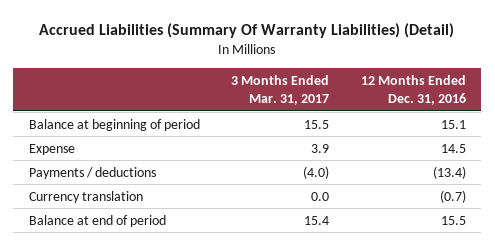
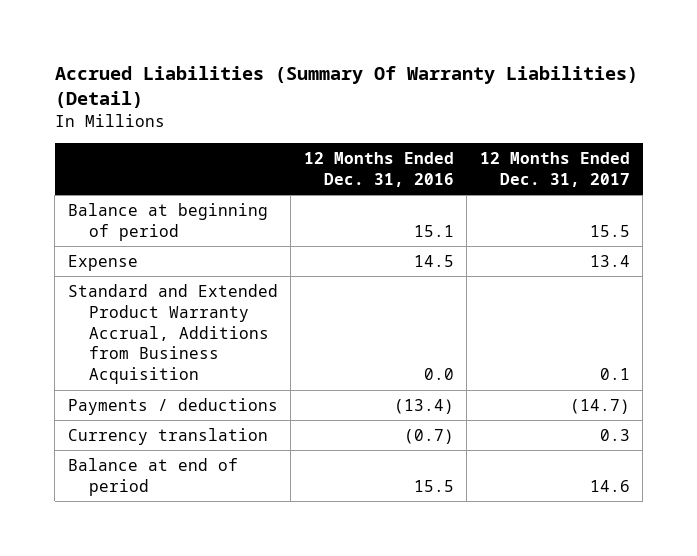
- | 3 Months Ended Mar. 31, 2017 | 12 Months Ended Dec. 31, 2016
+ | 12 Months Ended Dec. 31, 2016 | 12 Months Ended Dec. 31, 2017
+ Standard and Extended Product Warranty Accrual, Additions from Business Acquisition | 0.0 | 0.1

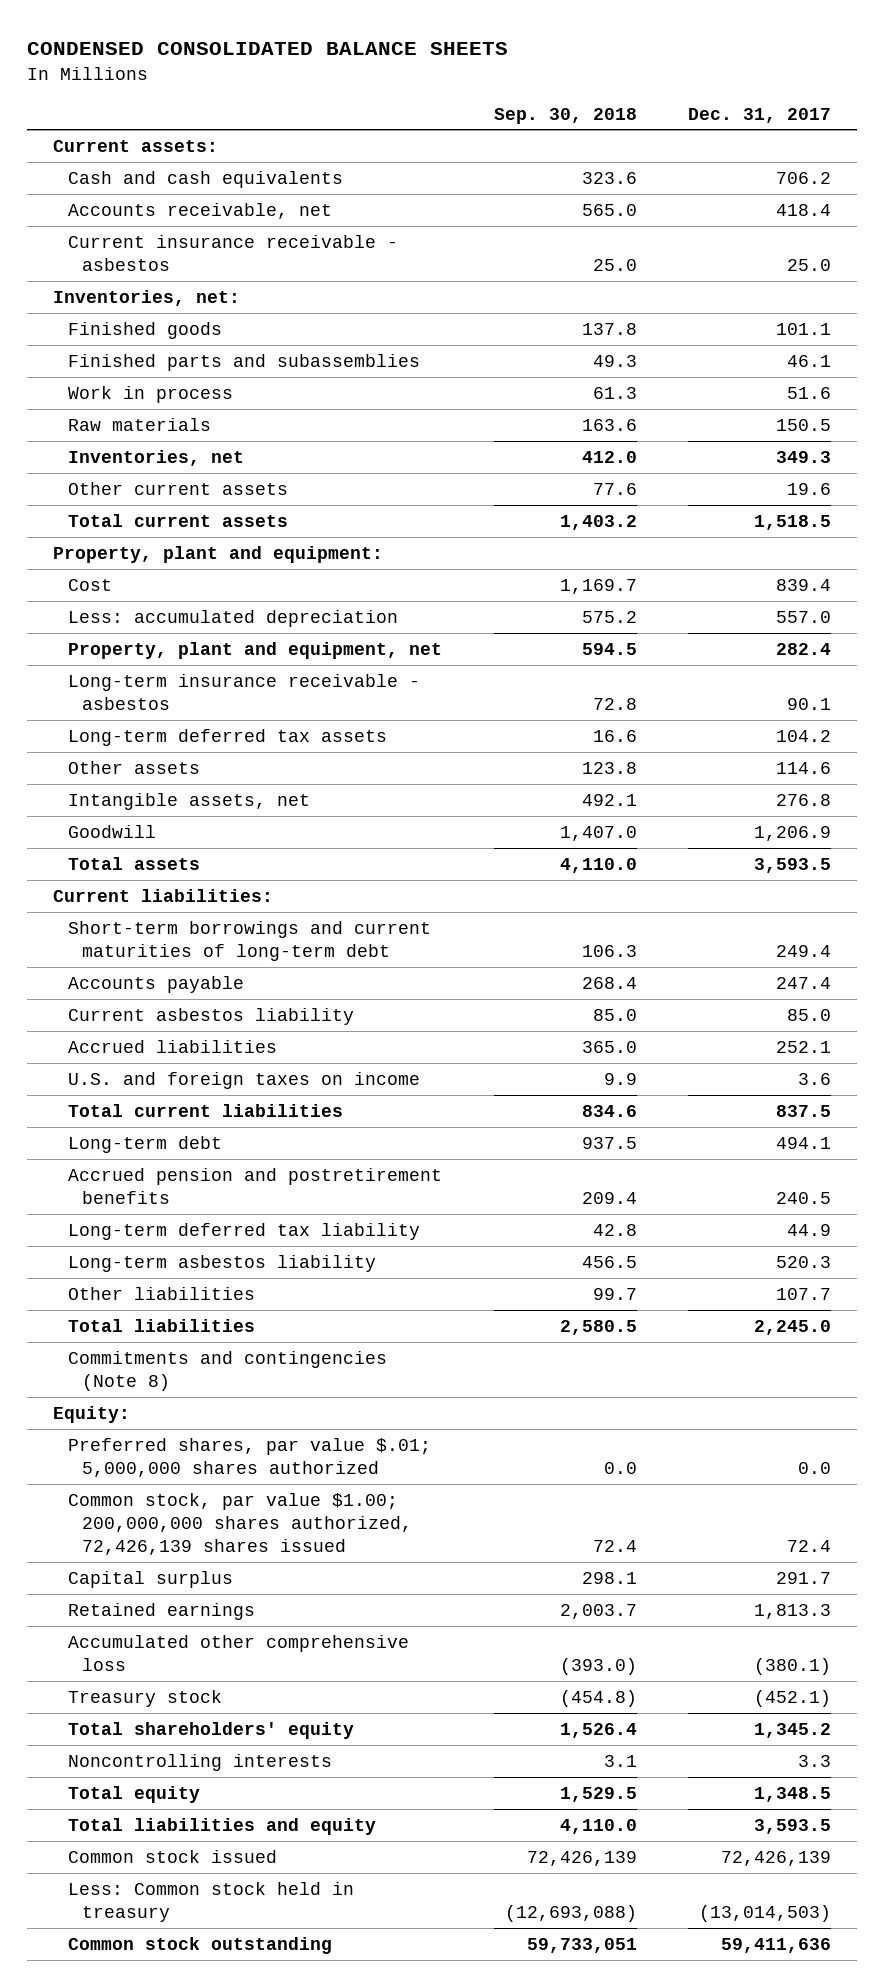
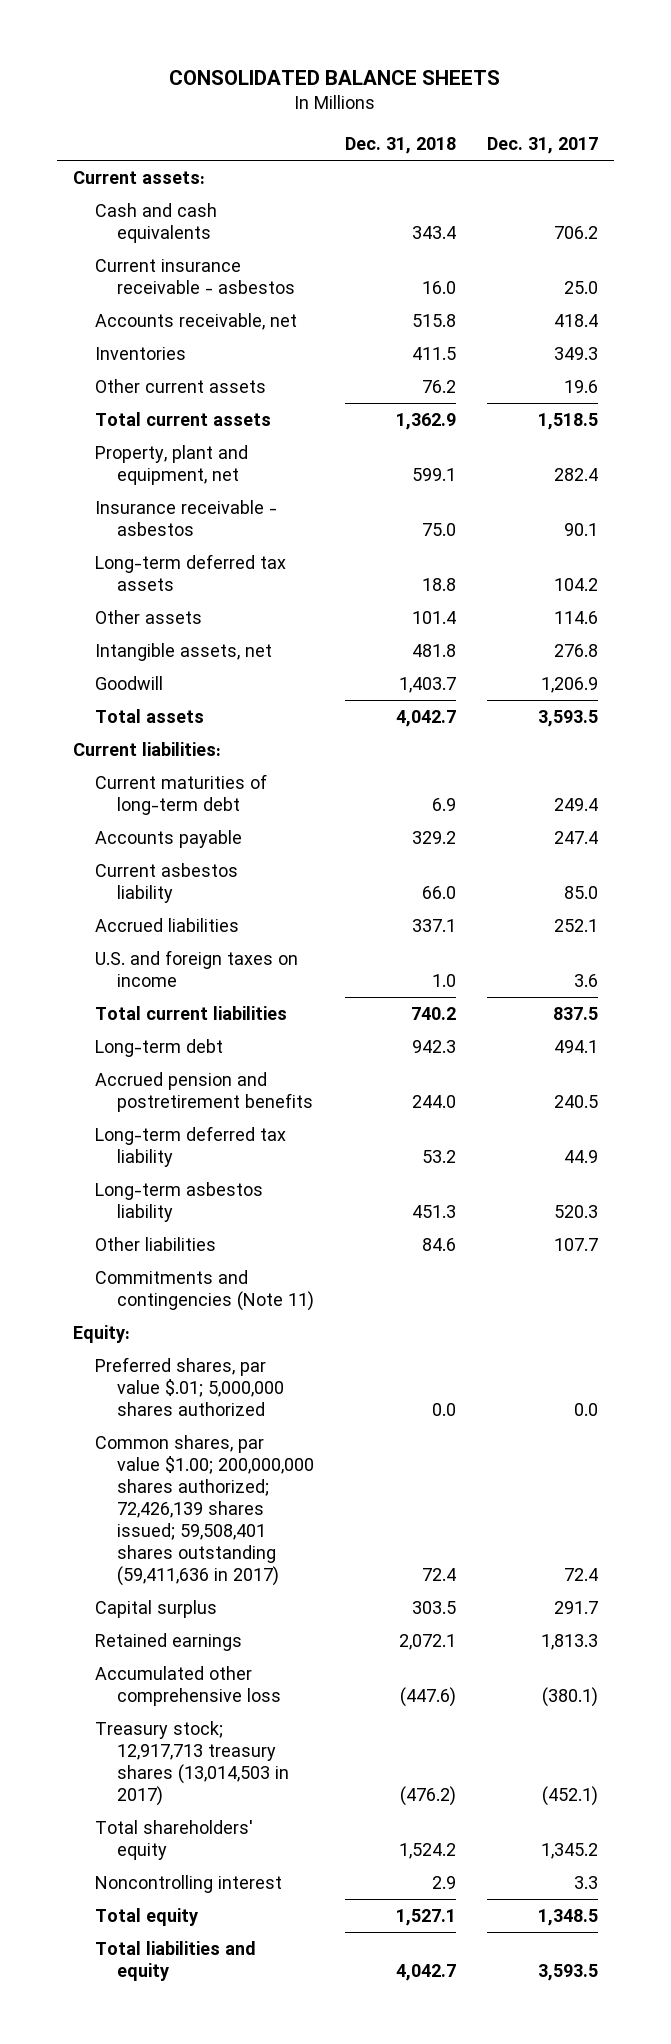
- CONDENSED CONSOLIDATED BALANCE SHEETS
+ CONSOLIDATED BALANCE SHEETS
- | Sep. 30, 2018 | Dec. 31, 2017
+ | Dec. 31, 2018 | Dec. 31, 2017
- Inventories, net:
- Finished goods | 137.8 | 101.1
- Finished parts and subassemblies | 49.3 | 46.1
- Work in process | 61.3 | 51.6
- Raw materials | 163.6 | 150.5
- Inventories, net | 412.0 | 349.3
moved down: Accounts receivable, net | 515.8 | 418.4
+ Inventories | 411.5 | 349.3
- Property, plant and equipment:
- Cost | 1,169.7 | 839.4
- Less: accumulated depreciation | 575.2 | 557.0
- Long-term insurance receivable - asbestos | 72.8 | 90.1
+ Insurance receivable - asbestos | 75.0 | 90.1
- Short-term borrowings and current maturities of long-term debt | 106.3 | 249.4
+ Current maturities of long-term debt | 6.9 | 249.4
- Total liabilities | 2,580.5 | 2,245.0
- Commitments and contingencies (Note 8)
+ Commitments and contingencies (Note 11)
- Common stock, par value $1.00; 200,000,000 shares authorized, 72,426,139 shares issued | 72.4 | 72.4
+ Common shares, par value $1.00; 200,000,000 shares authorized; 72,426,139 shares issued; 59,508,401 shares outstanding (59,411,636 in 2017) | 72.4 | 72.4
- Treasury stock | (454.8) | (452.1)
+ Treasury stock; 12,917,713 treasury shares (13,014,503 in 2017) | (476.2) | (452.1)
- Noncontrolling interests | 3.1 | 3.3
+ Noncontrolling interest | 2.9 | 3.3
- Common stock issued | 72,426,139 | 72,426,139
- Less: Common stock held in treasury | (12,693,088) | (13,014,503)
- Common stock outstanding | 59,733,051 | 59,411,636

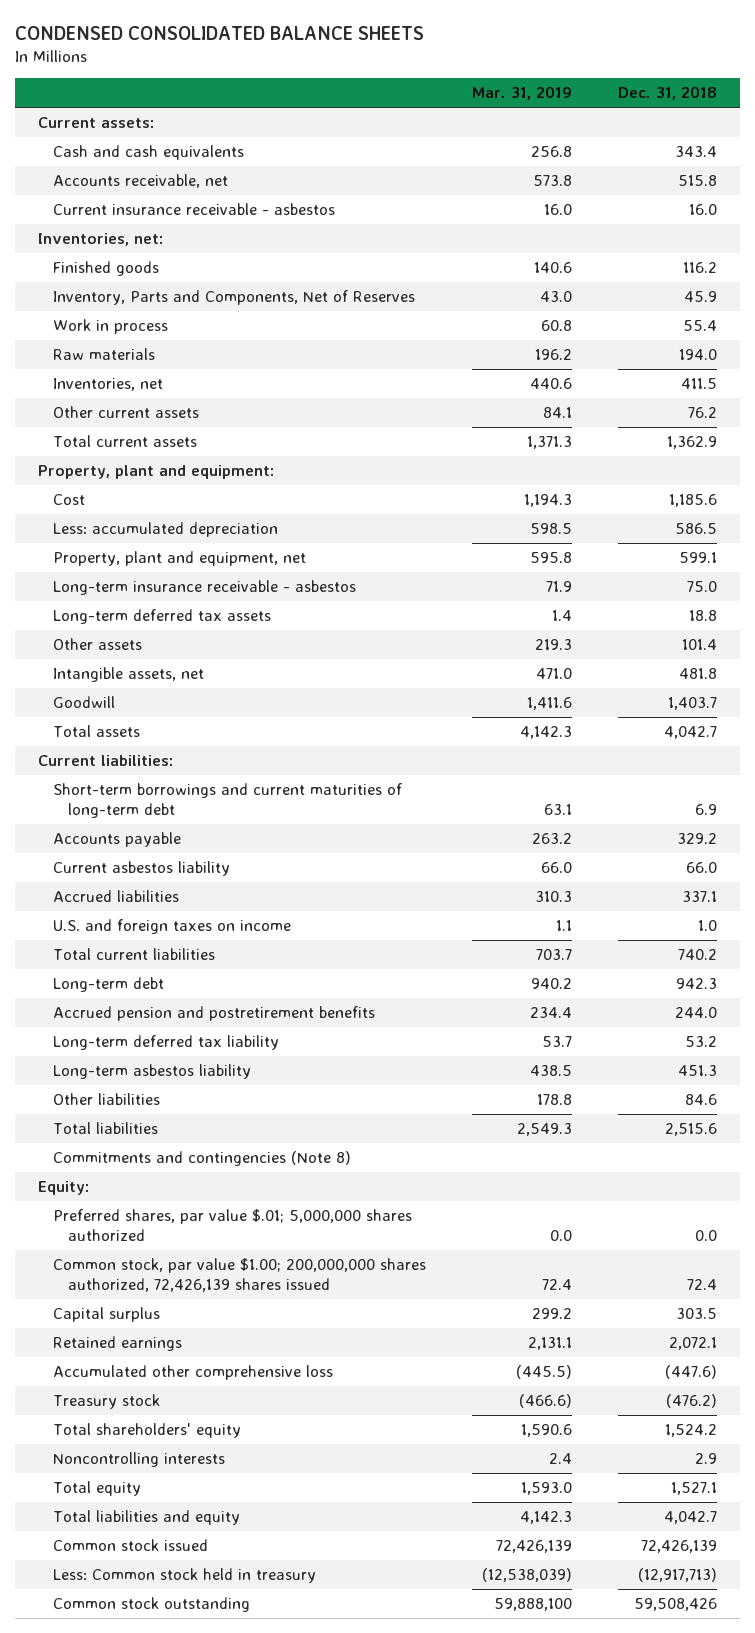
- CONSOLIDATED BALANCE SHEETS
+ CONDENSED CONSOLIDATED BALANCE SHEETS
- | Dec. 31, 2018 | Dec. 31, 2017
+ | Mar. 31, 2019 | Dec. 31, 2018
- Inventories | 411.5 | 349.3
moved down: Current insurance receivable - asbestos | 16.0 | 16.0
+ Inventories, net:
+ Finished goods | 140.6 | 116.2
+ Inventory, Parts and Components, Net of Reserves | 43.0 | 45.9
+ Work in process | 60.8 | 55.4
+ Raw materials | 196.2 | 194.0
+ Inventories, net | 440.6 | 411.5
+ Property, plant and equipment:
+ Cost | 1,194.3 | 1,185.6
+ Less: accumulated depreciation | 598.5 | 586.5
- Insurance receivable - asbestos | 75.0 | 90.1
+ Long-term insurance receivable - asbestos | 71.9 | 75.0
- Current maturities of long-term debt | 6.9 | 249.4
+ Short-term borrowings and current maturities of long-term debt | 63.1 | 6.9
- Commitments and contingencies (Note 11)
+ Total liabilities | 2,549.3 | 2,515.6
+ Commitments and contingencies (Note 8)
- Common shares, par value $1.00; 200,000,000 shares authorized; 72,426,139 shares issued; 59,508,401 shares outstanding (59,411,636 in 2017) | 72.4 | 72.4
+ Common stock, par value $1.00; 200,000,000 shares authorized, 72,426,139 shares issued | 72.4 | 72.4
- Treasury stock; 12,917,713 treasury shares (13,014,503 in 2017) | (476.2) | (452.1)
+ Treasury stock | (466.6) | (476.2)
- Noncontrolling interest | 2.9 | 3.3
+ Noncontrolling interests | 2.4 | 2.9
+ Common stock issued | 72,426,139 | 72,426,139
+ Less: Common stock held in treasury | (12,538,039) | (12,917,713)
+ Common stock outstanding | 59,888,100 | 59,508,426

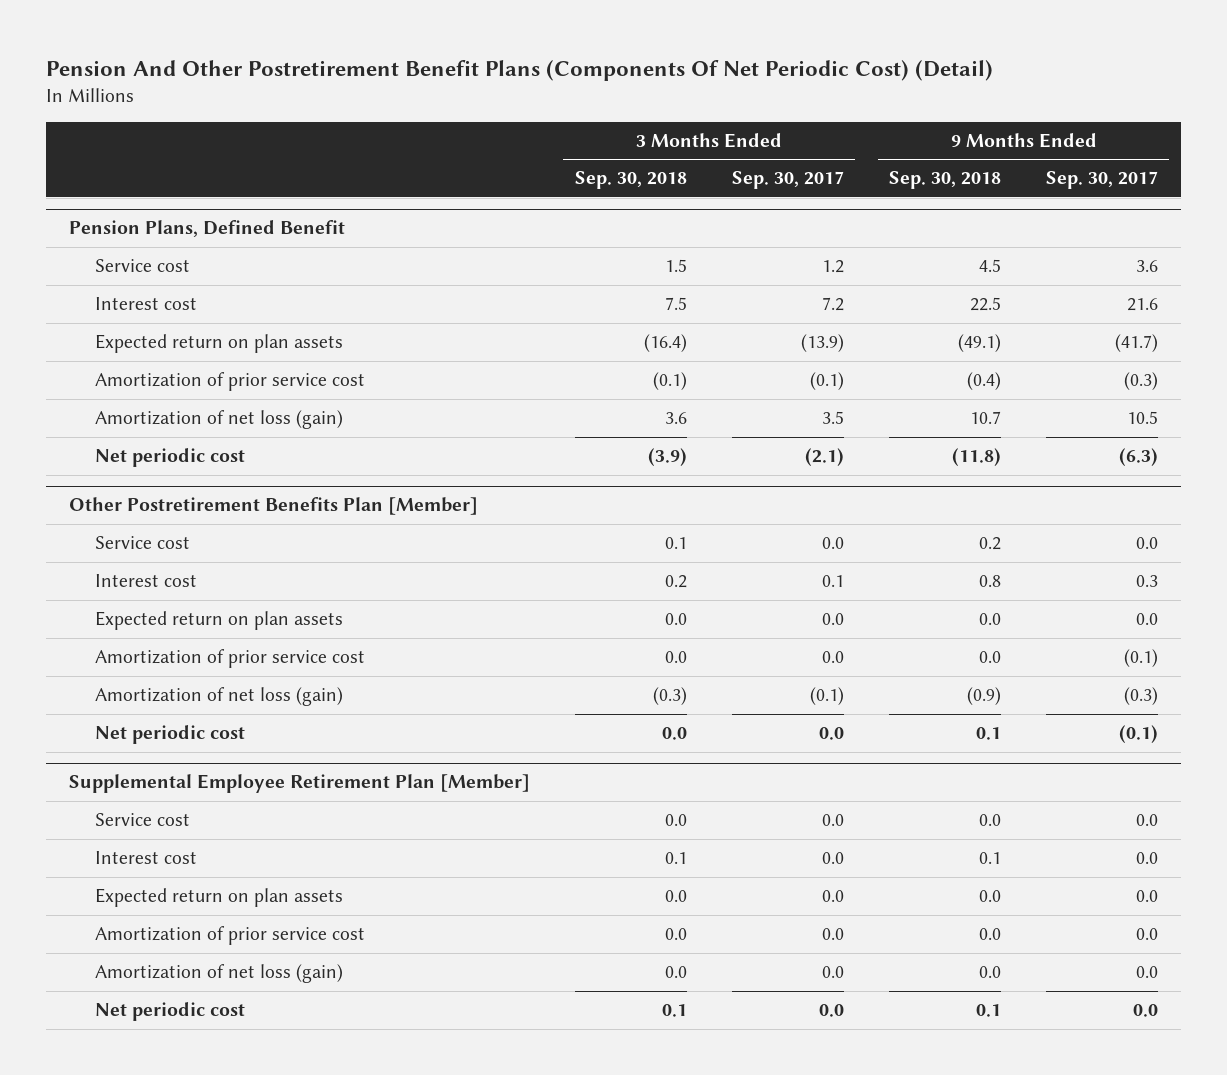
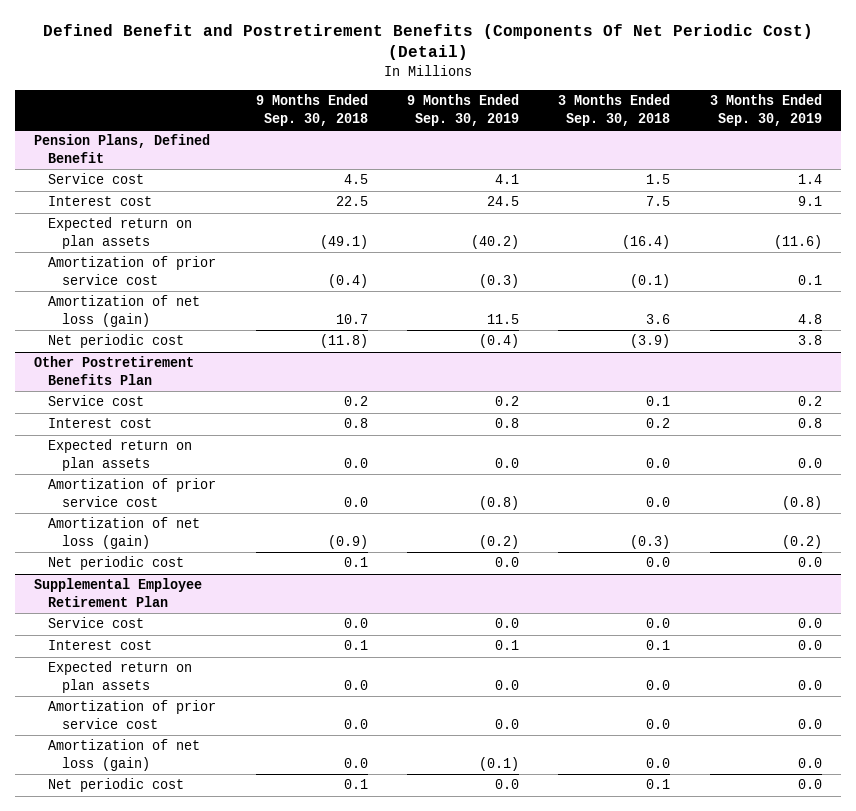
- Pension And Other Postretirement Benefit Plans (Components Of Net Periodic Cost) (Detail)
+ Defined Benefit and Postretirement Benefits (Components Of Net Periodic Cost) (Detail)
- | 3 Months Ended Sep. 30, 2018 | 3 Months Ended Sep. 30, 2017 | 9 Months Ended Sep. 30, 2018 | 9 Months Ended Sep. 30, 2017
+ | 9 Months Ended Sep. 30, 2018 | 9 Months Ended Sep. 30, 2019 | 3 Months Ended Sep. 30, 2018 | 3 Months Ended Sep. 30, 2019
- Other Postretirement Benefits Plan [Member]
+ Other Postretirement Benefits Plan
- Supplemental Employee Retirement Plan [Member]
+ Supplemental Employee Retirement Plan

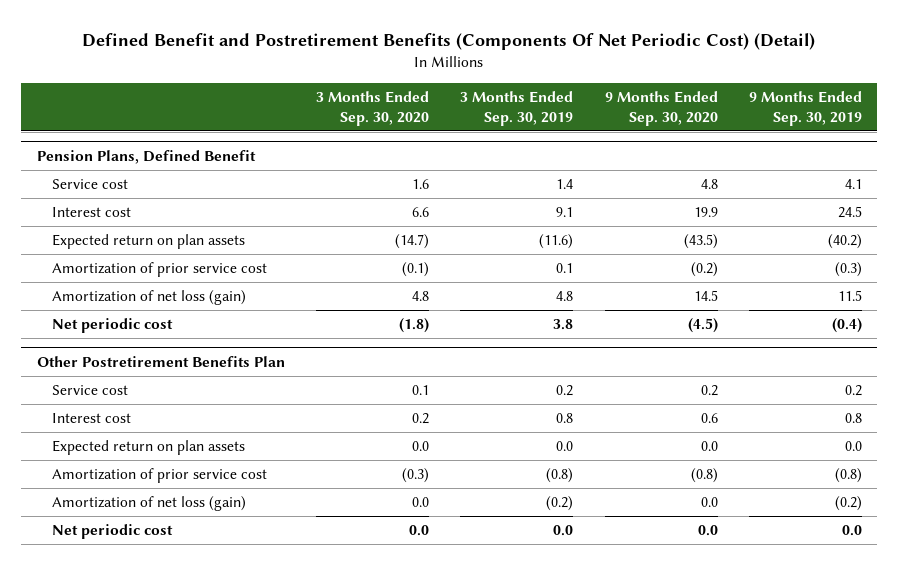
- | 9 Months Ended Sep. 30, 2018 | 9 Months Ended Sep. 30, 2019 | 3 Months Ended Sep. 30, 2018 | 3 Months Ended Sep. 30, 2019
+ | 3 Months Ended Sep. 30, 2020 | 3 Months Ended Sep. 30, 2019 | 9 Months Ended Sep. 30, 2020 | 9 Months Ended Sep. 30, 2019
- Supplemental Employee Retirement Plan
- Service cost | 0.0 | 0.0 | 0.0 | 0.0
- Interest cost | 0.1 | 0.1 | 0.1 | 0.0
- Expected return on plan assets | 0.0 | 0.0 | 0.0 | 0.0
- Amortization of prior service cost | 0.0 | 0.0 | 0.0 | 0.0
- Amortization of net loss (gain) | 0.0 | (0.1) | 0.0 | 0.0
- Net periodic cost | 0.1 | 0.0 | 0.1 | 0.0

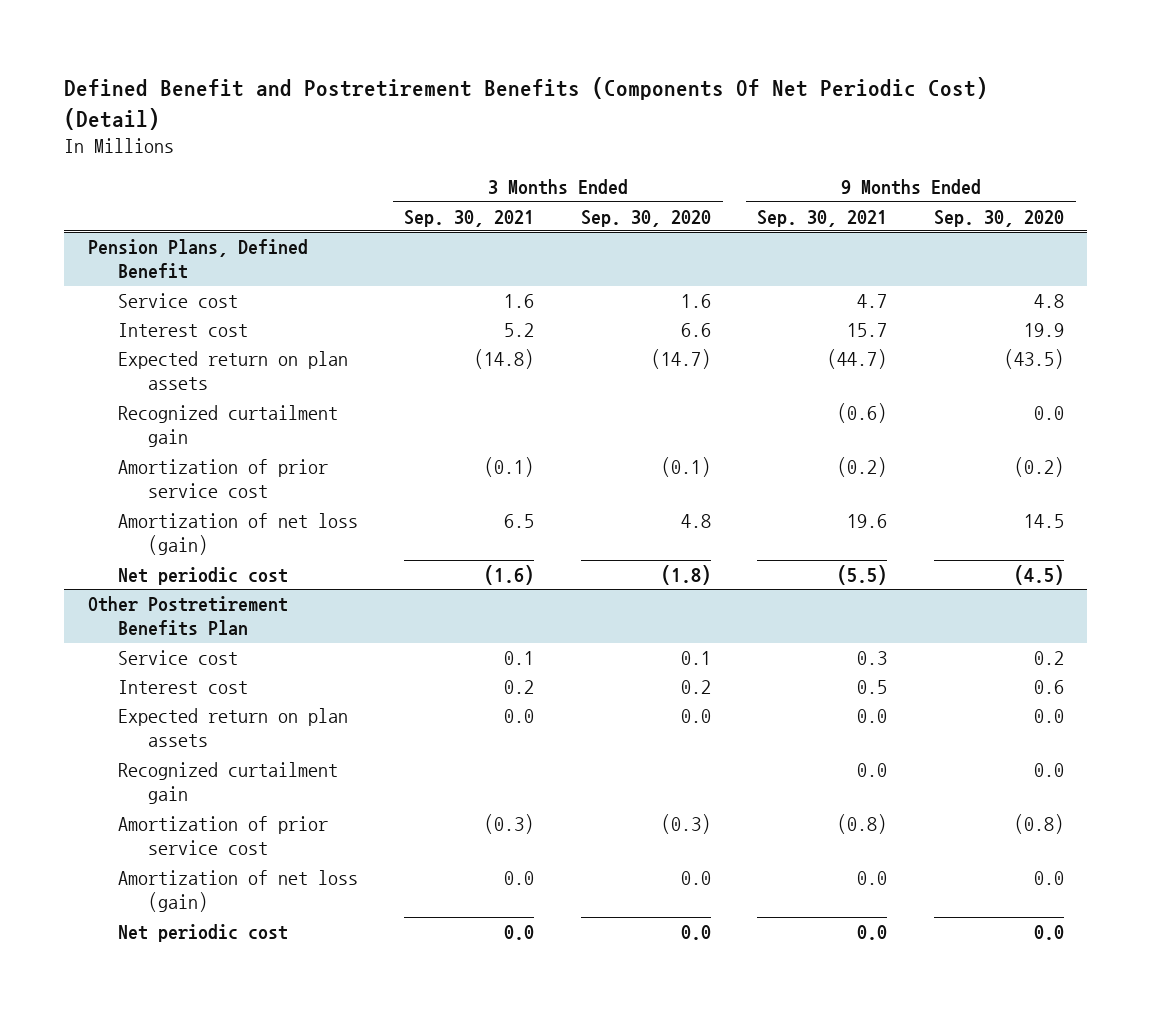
- | 3 Months Ended Sep. 30, 2020 | 3 Months Ended Sep. 30, 2019 | 9 Months Ended Sep. 30, 2020 | 9 Months Ended Sep. 30, 2019
+ | 3 Months Ended Sep. 30, 2021 | 3 Months Ended Sep. 30, 2020 | 9 Months Ended Sep. 30, 2021 | 9 Months Ended Sep. 30, 2020
@ Pension Plans, Defined Benefit
+ Recognized curtailment gain | | | (0.6) | 0.0
@ Other Postretirement Benefits Plan
+ Recognized curtailment gain | | | 0.0 | 0.0

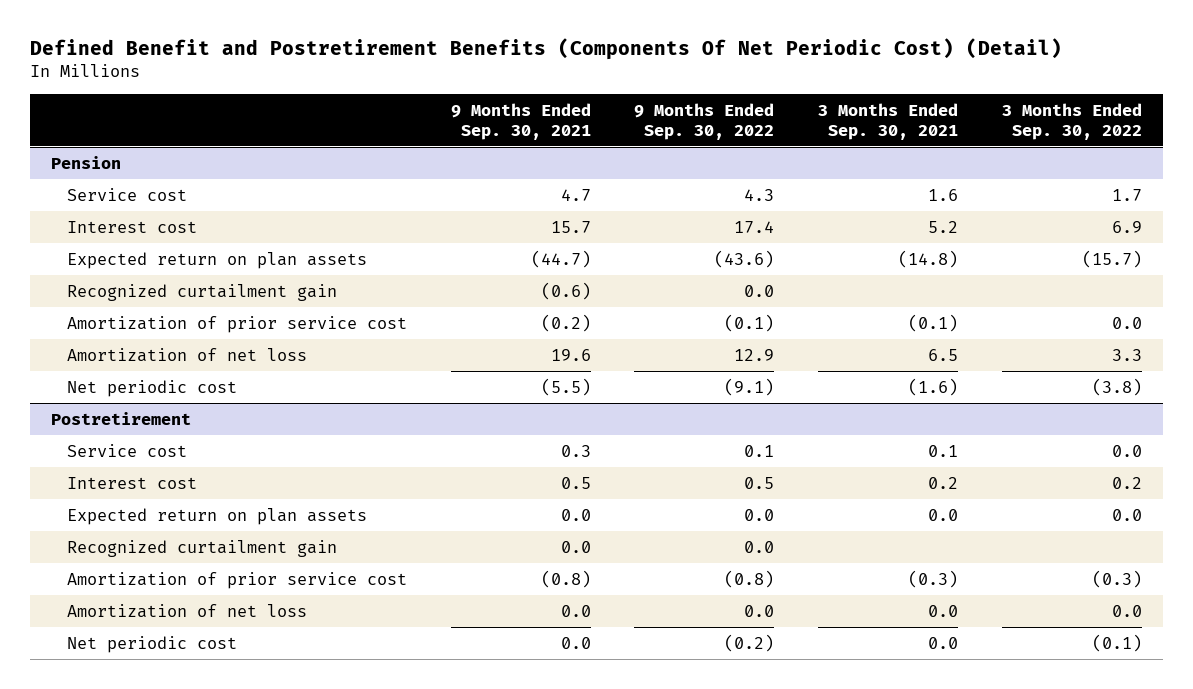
- | 3 Months Ended Sep. 30, 2021 | 3 Months Ended Sep. 30, 2020 | 9 Months Ended Sep. 30, 2021 | 9 Months Ended Sep. 30, 2020
+ | 9 Months Ended Sep. 30, 2021 | 9 Months Ended Sep. 30, 2022 | 3 Months Ended Sep. 30, 2021 | 3 Months Ended Sep. 30, 2022
- Pension Plans, Defined Benefit
+ Pension
- Amortization of net loss (gain) | 6.5 | 4.8 | 19.6 | 14.5
+ Amortization of net loss | 19.6 | 12.9 | 6.5 | 3.3
- Other Postretirement Benefits Plan
+ Postretirement
- Amortization of net loss (gain) | 0.0 | 0.0 | 0.0 | 0.0
+ Amortization of net loss | 0.0 | 0.0 | 0.0 | 0.0

